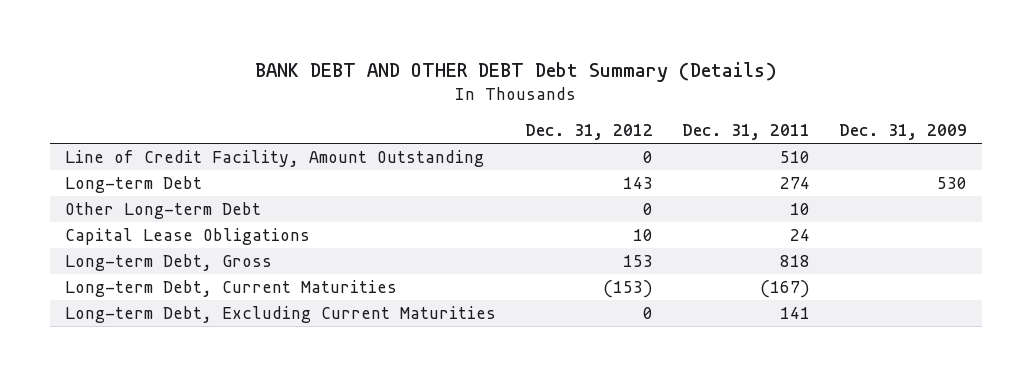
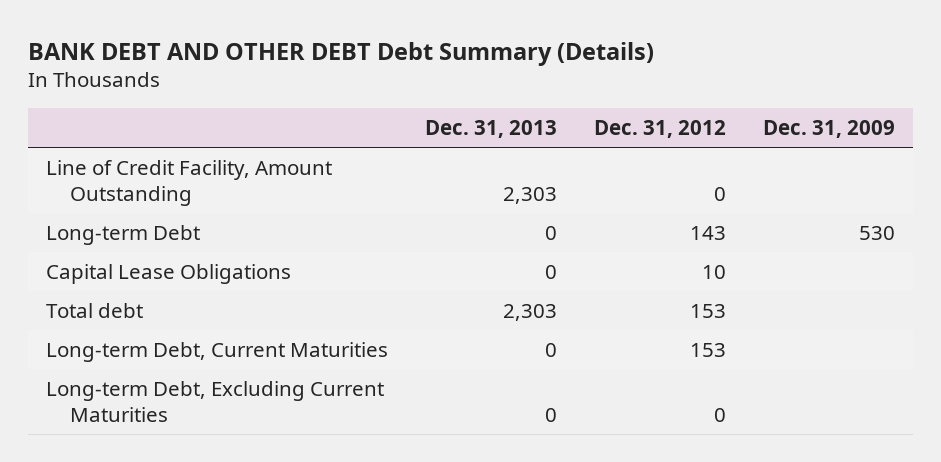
- | Dec. 31, 2012 | Dec. 31, 2011 | Dec. 31, 2009
+ | Dec. 31, 2013 | Dec. 31, 2012 | Dec. 31, 2009
- Other Long-term Debt | 0 | 10 |
- Long-term Debt, Gross | 153 | 818 |
- Long-term Debt, Current Maturities | (153) | (167) |
+ Total debt | 2,303 | 153 |
+ Long-term Debt, Current Maturities | 0 | 153 |

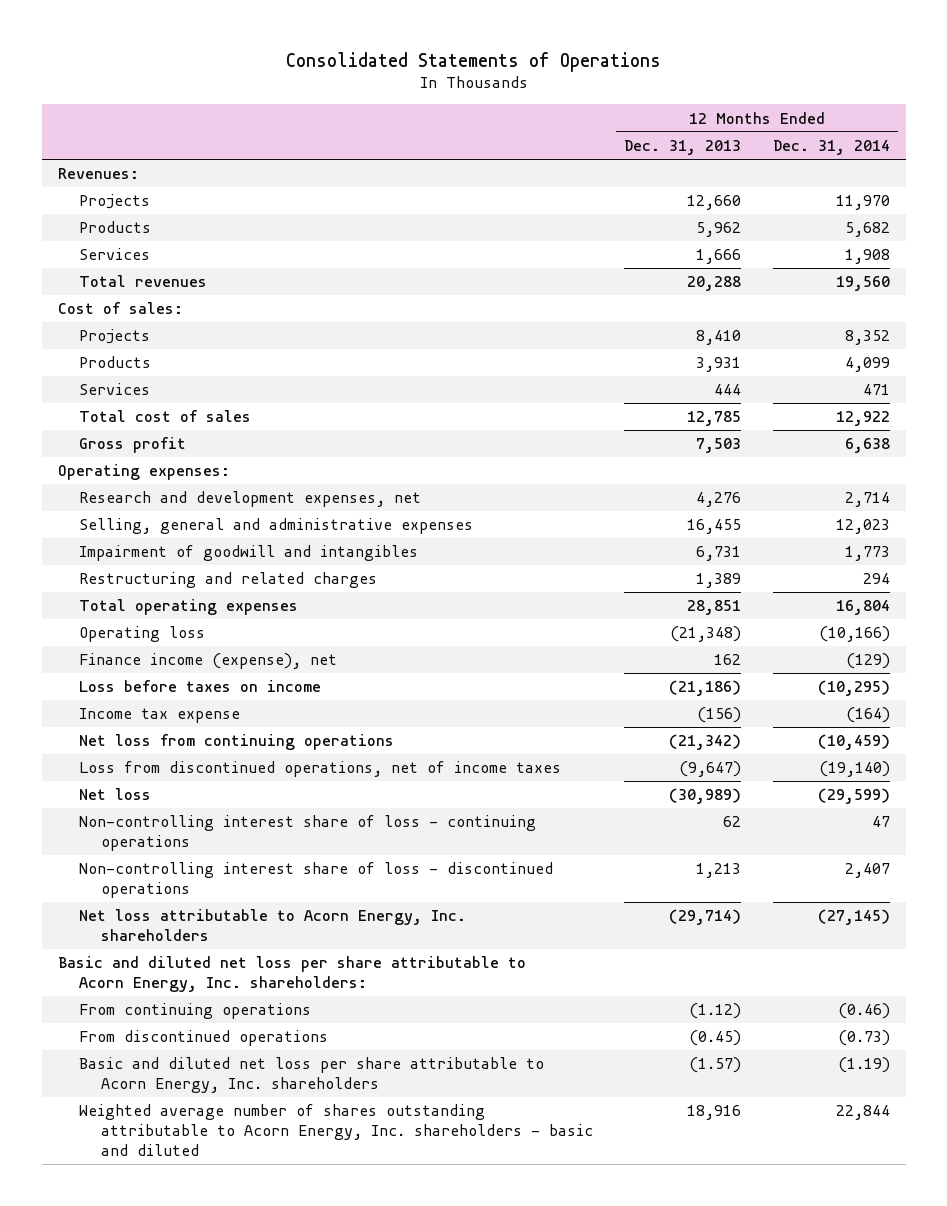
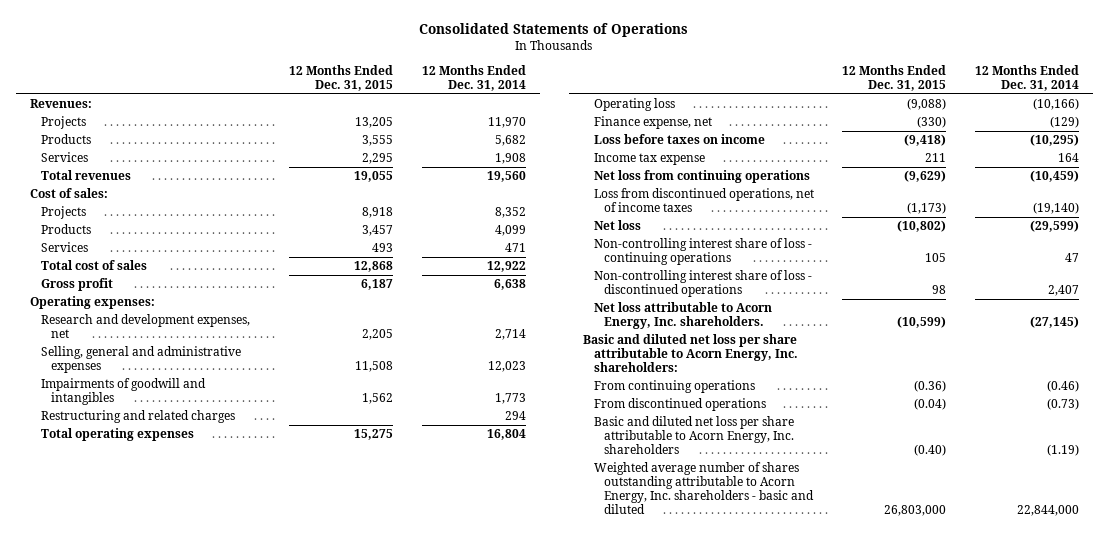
- | 12 Months Ended Dec. 31, 2013 | 12 Months Ended Dec. 31, 2014
+ | 12 Months Ended Dec. 31, 2015 | 12 Months Ended Dec. 31, 2014
- Impairment of goodwill and intangibles | 6,731 | 1,773
+ Impairments of goodwill and intangibles | 1,562 | 1,773
- Finance income (expense), net | 162 | (129)
+ Finance expense, net | (330) | (129)
- Income tax expense | (156) | (164)
+ Income tax expense | 211 | 164
- Net loss attributable to Acorn Energy, Inc. shareholders | (29,714) | (27,145)
+ Net loss attributable to Acorn Energy, Inc. shareholders. | (10,599) | (27,145)
- Weighted average number of shares outstanding attributable to Acorn Energy, Inc. shareholders - basic and diluted | 18,916 | 22,844
+ Weighted average number of shares outstanding attributable to Acorn Energy, Inc. shareholders - basic and diluted | 26,803,000 | 22,844,000

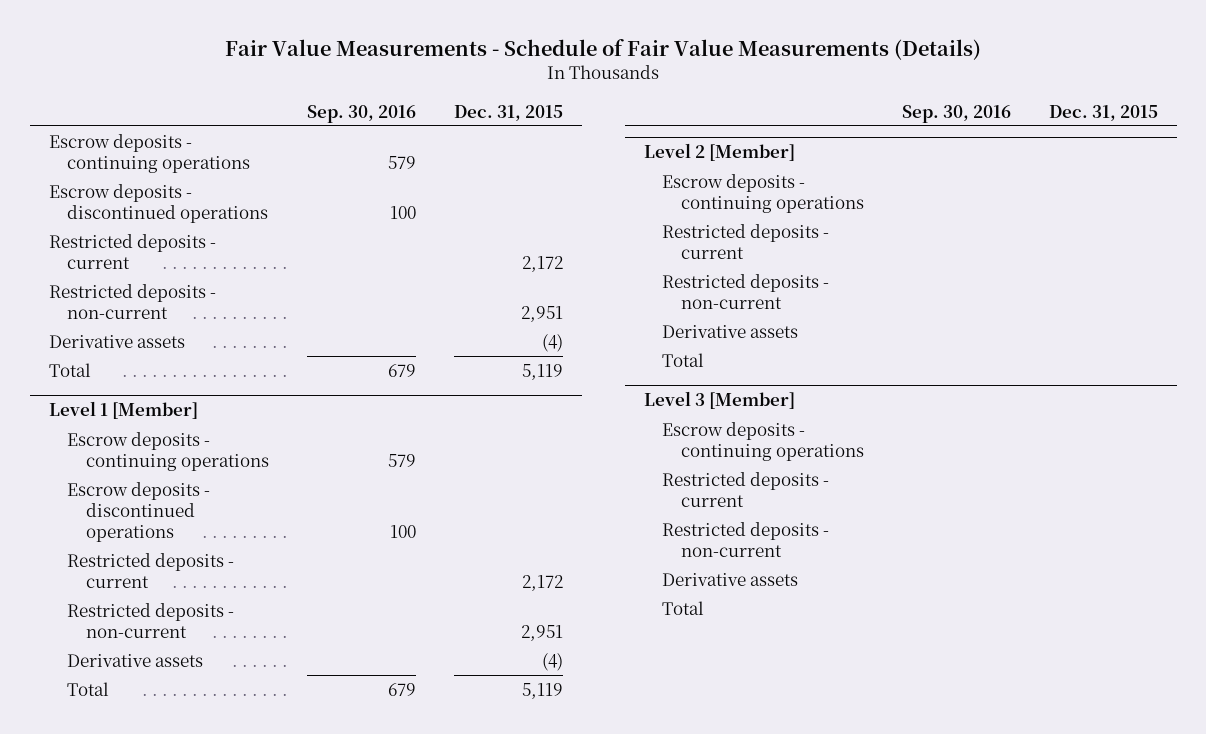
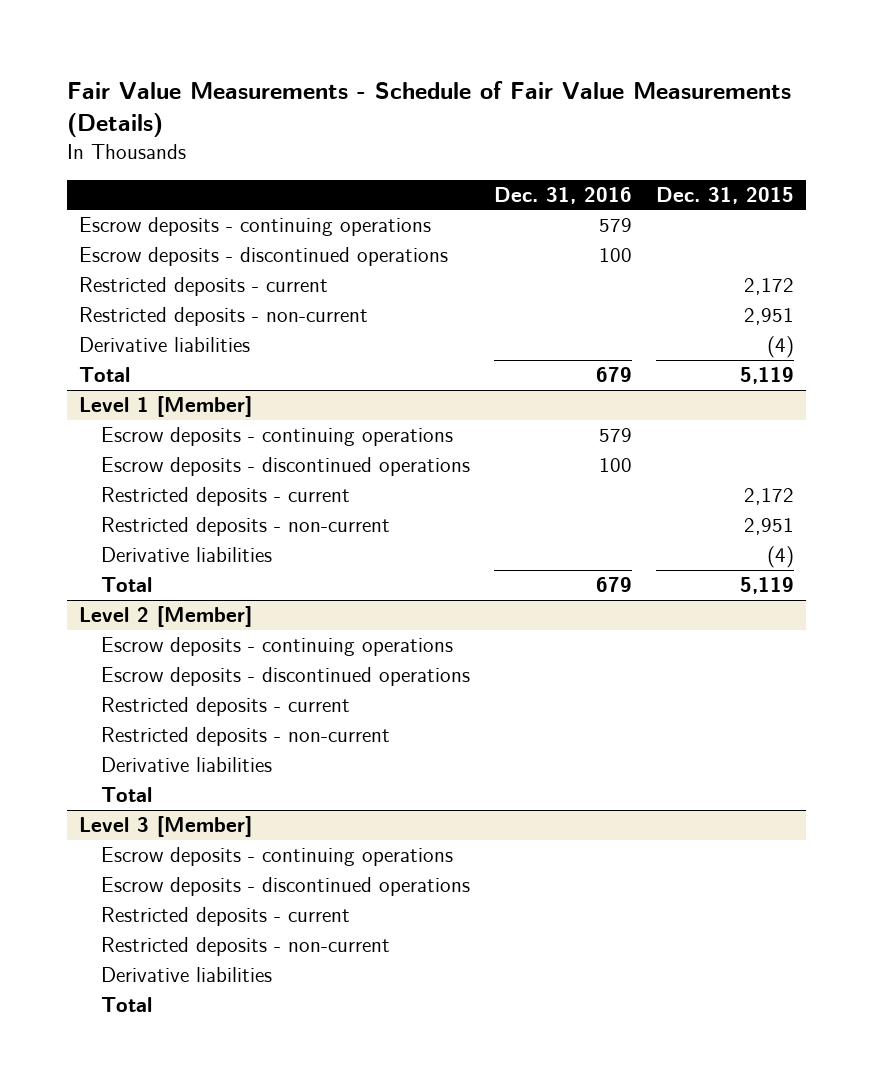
- | Sep. 30, 2016 | Dec. 31, 2015
+ | Dec. 31, 2016 | Dec. 31, 2015
- Derivative assets | | (4)
+ Derivative liabilities | | (4)
@ Level 1 [Member]
- Derivative assets | | (4)
+ Derivative liabilities | | (4)
@ Level 2 [Member]
+ Escrow deposits - discontinued operations
- Derivative assets
+ Derivative liabilities
@ Level 3 [Member]
+ Escrow deposits - discontinued operations
- Derivative assets
+ Derivative liabilities

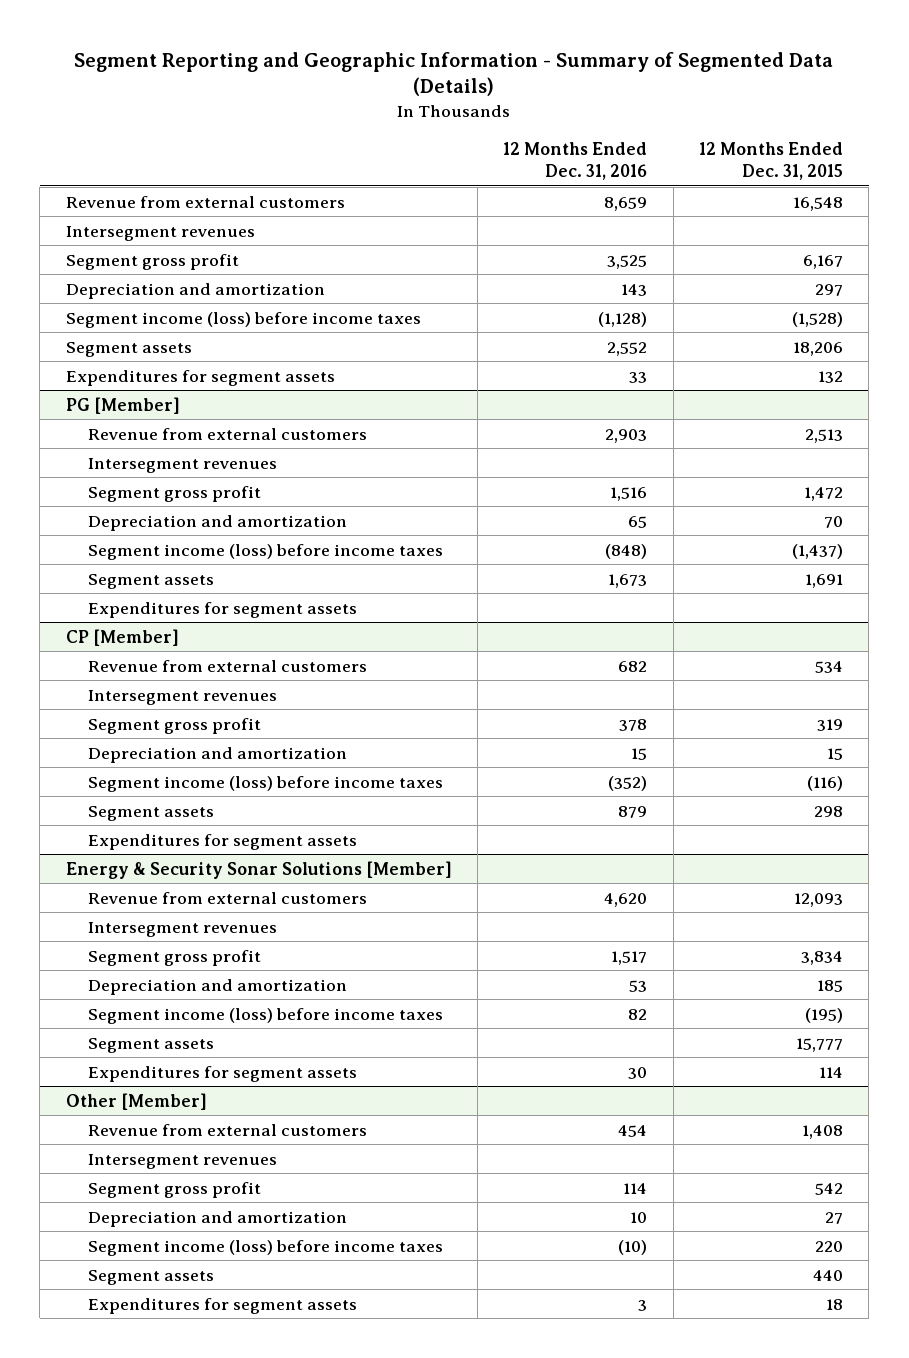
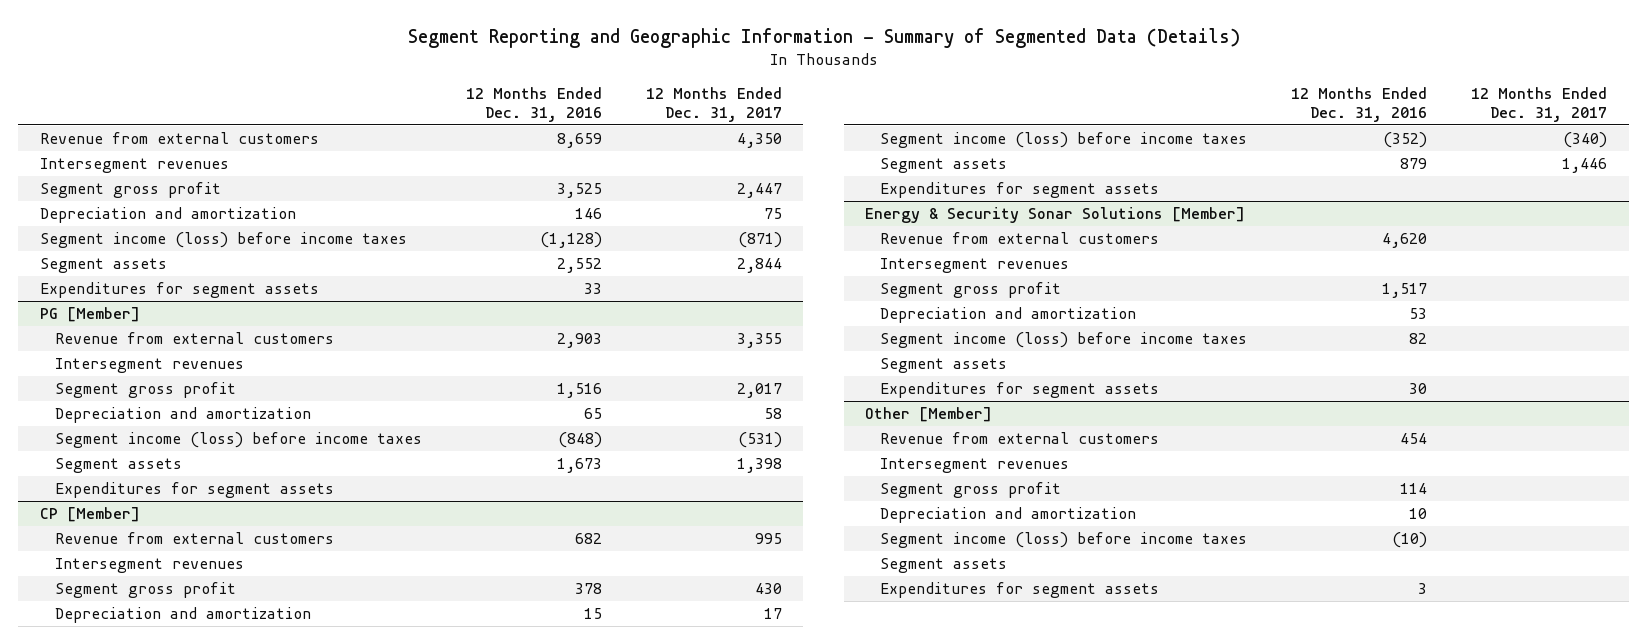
- | 12 Months Ended Dec. 31, 2016 | 12 Months Ended Dec. 31, 2015
+ | 12 Months Ended Dec. 31, 2016 | 12 Months Ended Dec. 31, 2017
- Depreciation and amortization | 143 | 297
+ Depreciation and amortization | 146 | 75

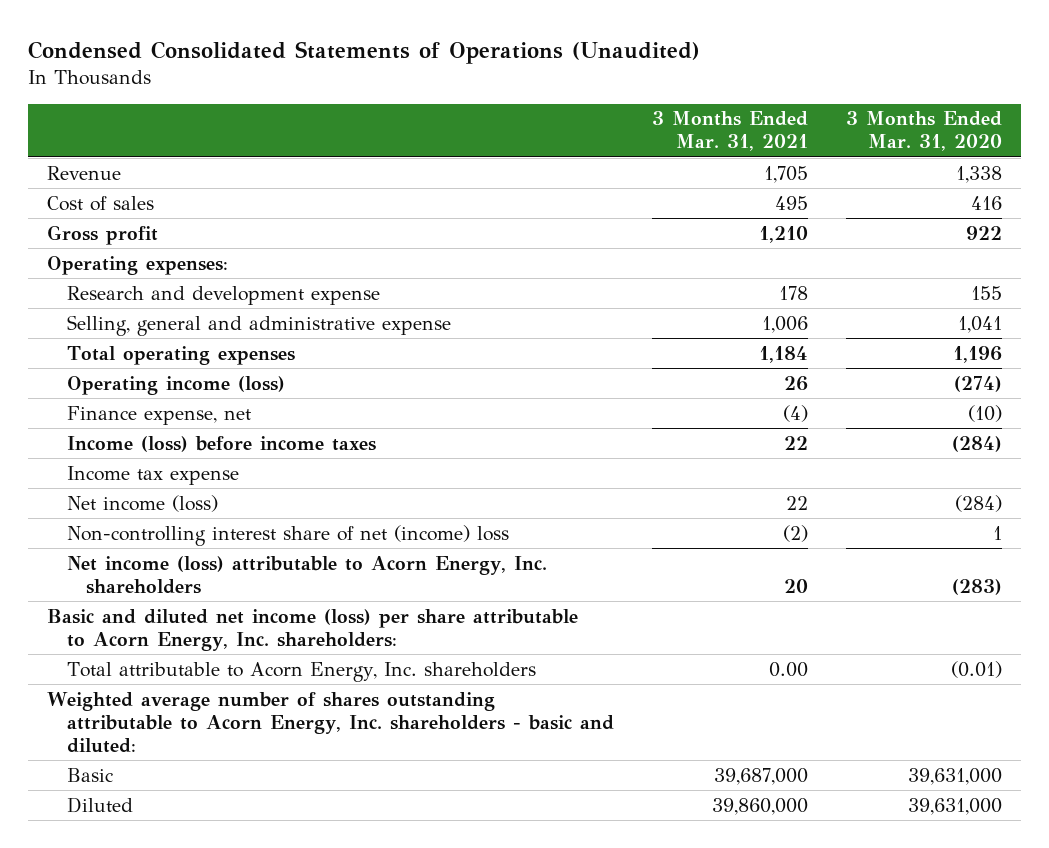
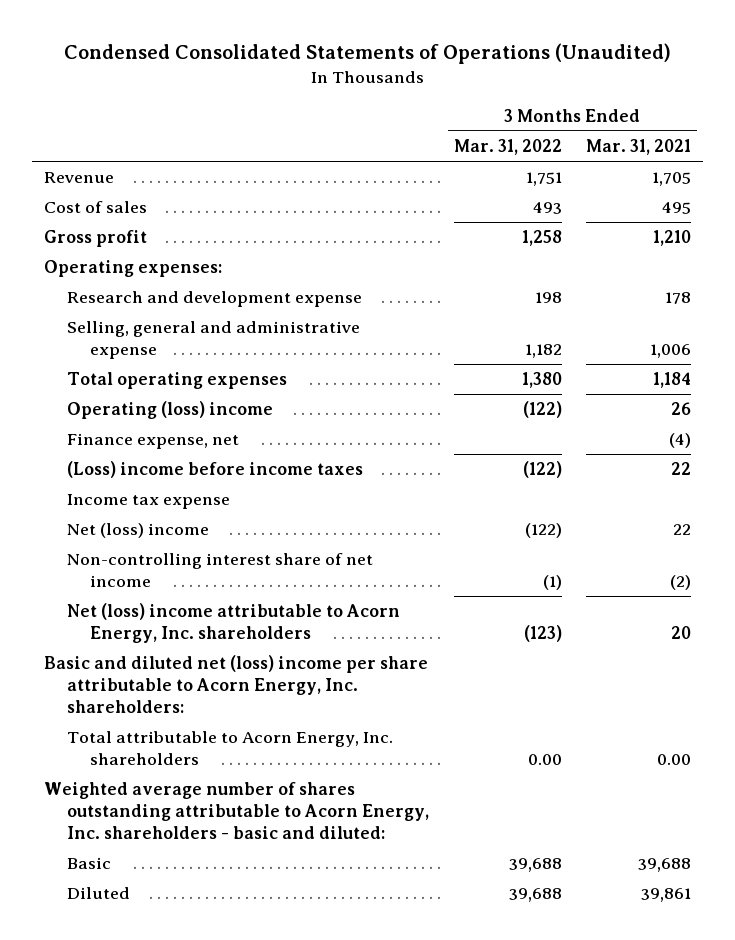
- | 3 Months Ended Mar. 31, 2021 | 3 Months Ended Mar. 31, 2020
+ | 3 Months Ended Mar. 31, 2022 | 3 Months Ended Mar. 31, 2021
- Operating income (loss) | 26 | (274)
+ Operating (loss) income | (122) | 26
- Income (loss) before income taxes | 22 | (284)
+ (Loss) income before income taxes | (122) | 22
- Net income (loss) | 22 | (284)
- Non-controlling interest share of net (income) loss | (2) | 1
- Net income (loss) attributable to Acorn Energy, Inc. shareholders | 20 | (283)
- Basic and diluted net income (loss) per share attributable to Acorn Energy, Inc. shareholders:
+ Net (loss) income | (122) | 22
+ Non-controlling interest share of net income | (1) | (2)
+ Net (loss) income attributable to Acorn Energy, Inc. shareholders | (123) | 20
+ Basic and diluted net (loss) income per share attributable to Acorn Energy, Inc. shareholders:
- Basic | 39,687,000 | 39,631,000
- Diluted | 39,860,000 | 39,631,000
+ Basic | 39,688 | 39,688
+ Diluted | 39,688 | 39,861

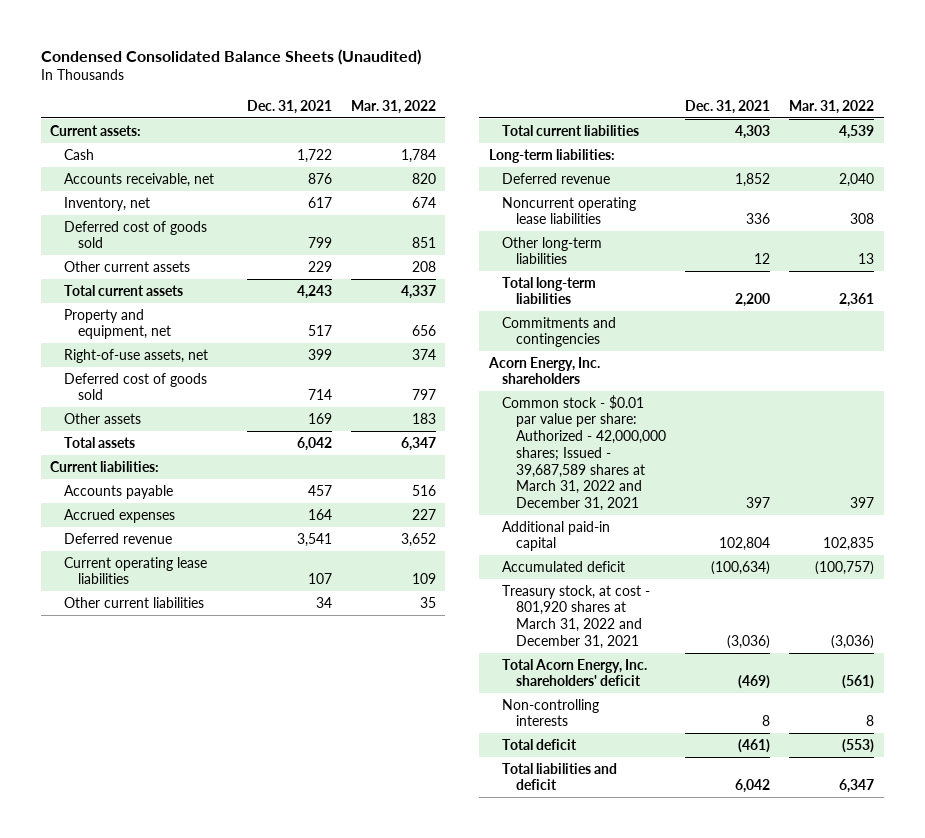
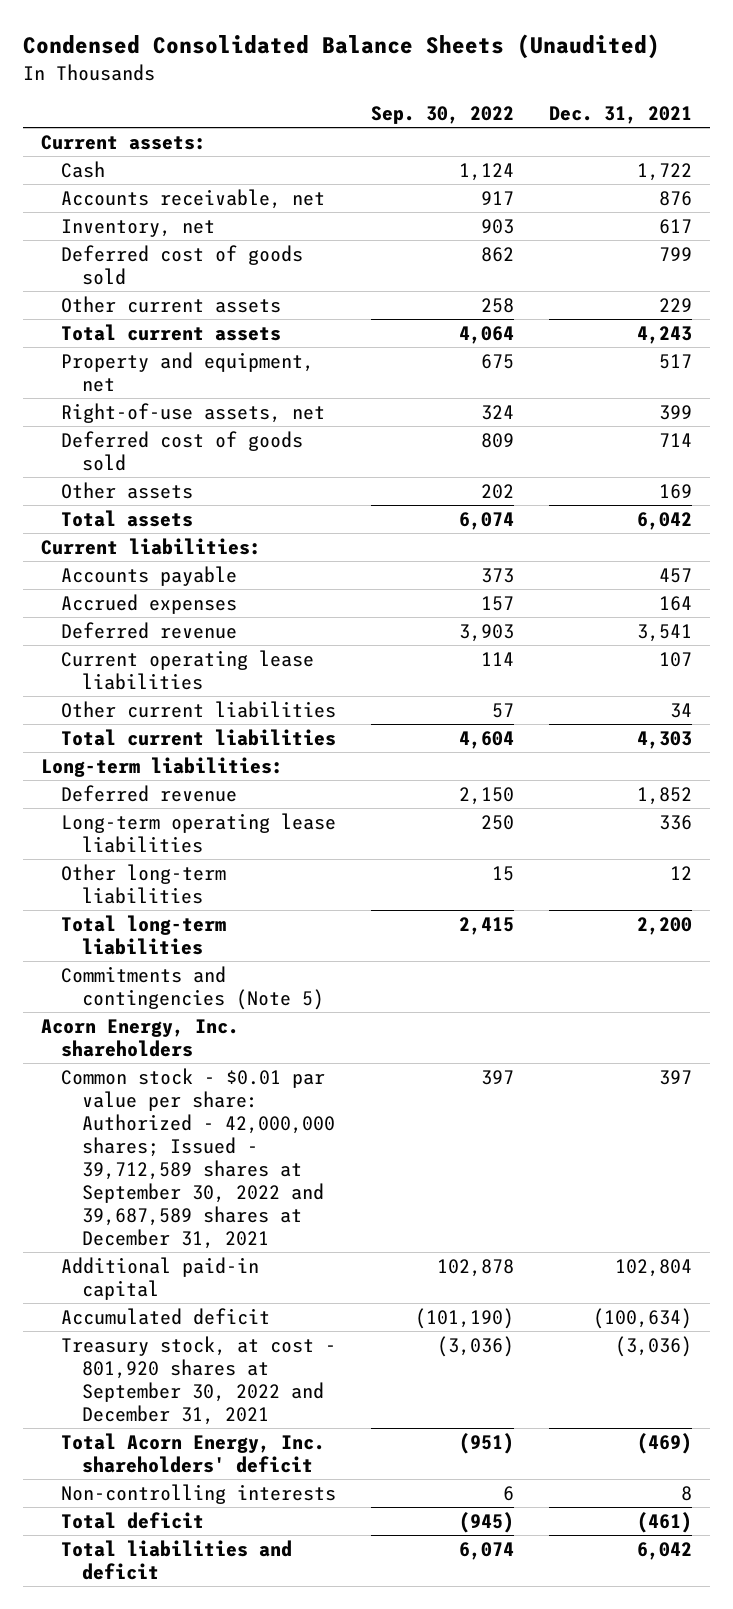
- | Dec. 31, 2021 | Mar. 31, 2022
+ | Sep. 30, 2022 | Dec. 31, 2021
- Noncurrent operating lease liabilities | 336 | 308
+ Long-term operating lease liabilities | 250 | 336
- Commitments and contingencies
+ Commitments and contingencies (Note 5)
- Common stock - $0.01 par value per share: Authorized - 42,000,000 shares; Issued - 39,687,589 shares at March 31, 2022 and December 31, 2021 | 397 | 397
+ Common stock - $0.01 par value per share: Authorized - 42,000,000 shares; Issued - 39,712,589 shares at September 30, 2022 and 39,687,589 shares at December 31, 2021 | 397 | 397
- Treasury stock, at cost - 801,920 shares at March 31, 2022 and December 31, 2021 | (3,036) | (3,036)
+ Treasury stock, at cost - 801,920 shares at September 30, 2022 and December 31, 2021 | (3,036) | (3,036)

